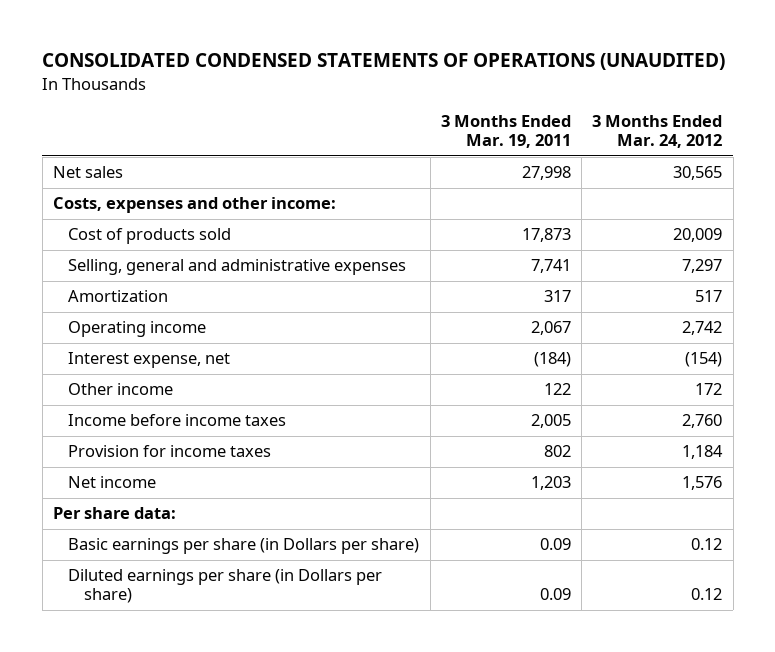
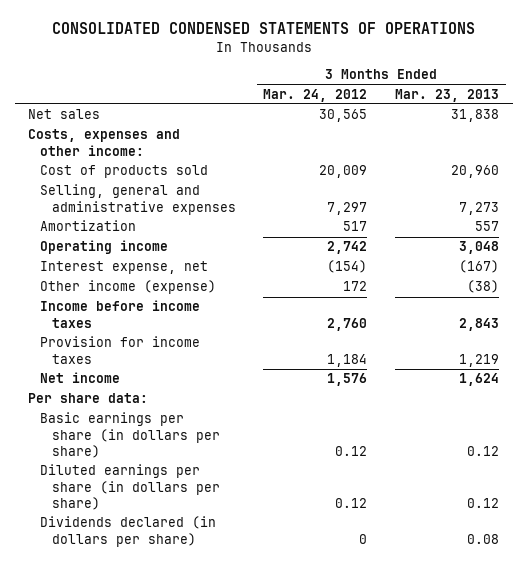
- CONSOLIDATED CONDENSED STATEMENTS OF OPERATIONS (UNAUDITED)
+ CONSOLIDATED CONDENSED STATEMENTS OF OPERATIONS
- | 3 Months Ended Mar. 19, 2011 | 3 Months Ended Mar. 24, 2012
+ | 3 Months Ended Mar. 24, 2012 | 3 Months Ended Mar. 23, 2013
- Other income | 122 | 172
+ Other income (expense) | 172 | (38)
- Basic earnings per share (in Dollars per share) | 0.09 | 0.12
- Diluted earnings per share (in Dollars per share) | 0.09 | 0.12
+ Basic earnings per share (in dollars per share) | 0.12 | 0.12
+ Diluted earnings per share (in dollars per share) | 0.12 | 0.12
+ Dividends declared (in dollars per share) | 0 | 0.08

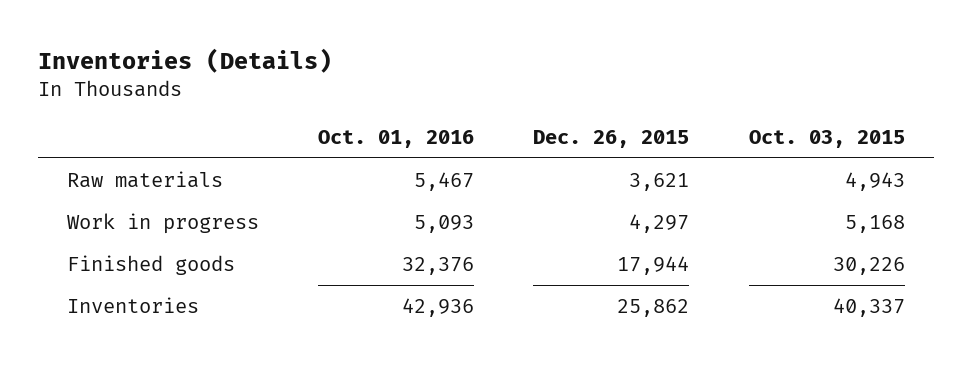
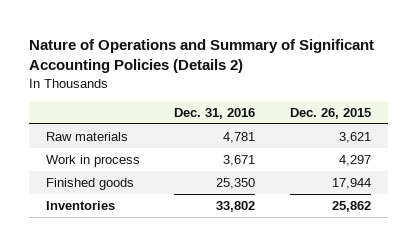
- Inventories (Details)
+ Nature of Operations and Summary of Significant Accounting Policies (Details 2)
- | Oct. 01, 2016 | Dec. 26, 2015 | Oct. 03, 2015
+ | Dec. 31, 2016 | Dec. 26, 2015
- Work in progress | 5,093 | 4,297 | 5,168
+ Work in process | 3,671 | 4,297

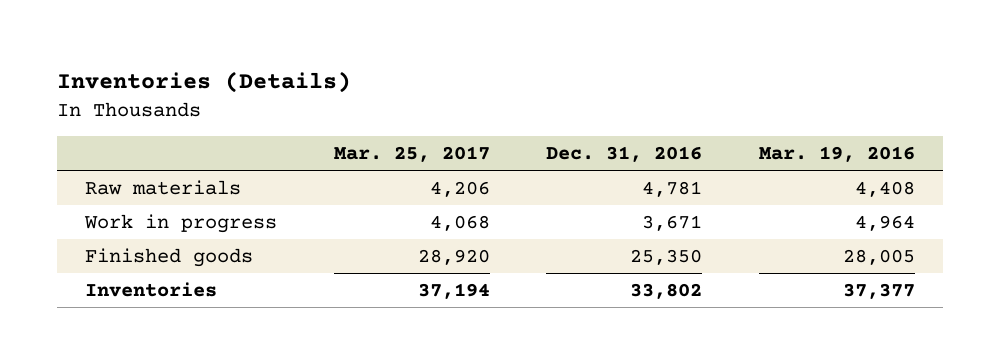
- Nature of Operations and Summary of Significant Accounting Policies (Details 2)
+ Inventories (Details)
- | Dec. 31, 2016 | Dec. 26, 2015
+ | Mar. 25, 2017 | Dec. 31, 2016 | Mar. 19, 2016
- Work in process | 3,671 | 4,297
+ Work in progress | 4,068 | 3,671 | 4,964

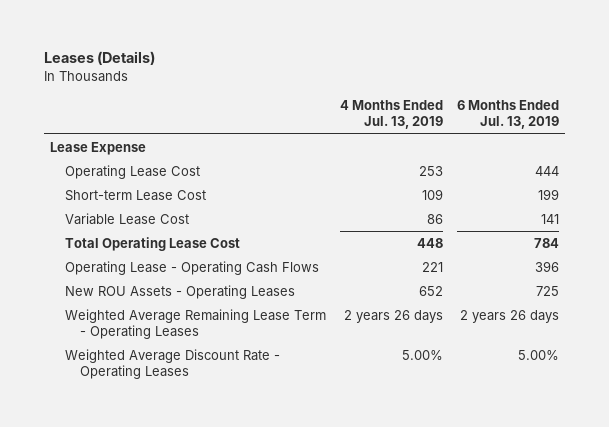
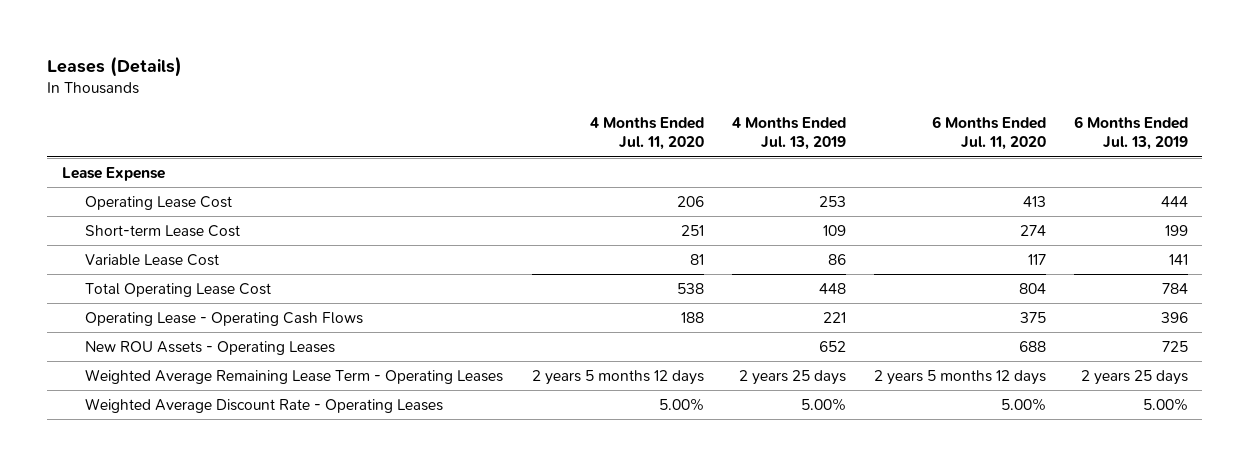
- | 4 Months Ended Jul. 13, 2019 | 6 Months Ended Jul. 13, 2019
+ | 4 Months Ended Jul. 11, 2020 | 4 Months Ended Jul. 13, 2019 | 6 Months Ended Jul. 11, 2020 | 6 Months Ended Jul. 13, 2019
- Weighted Average Remaining Lease Term - Operating Leases | 2 years 26 days | 2 years 26 days
+ Weighted Average Remaining Lease Term - Operating Leases | 2 years 5 months 12 days | 2 years 25 days | 2 years 5 months 12 days | 2 years 25 days

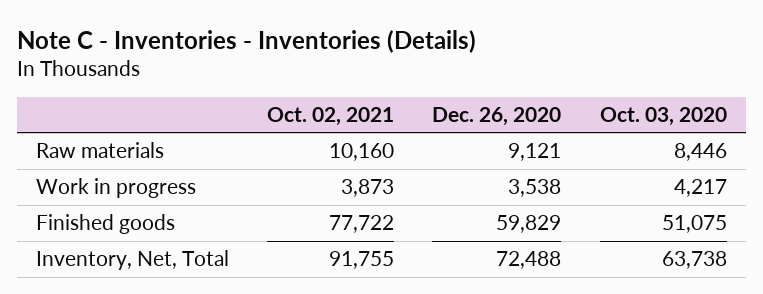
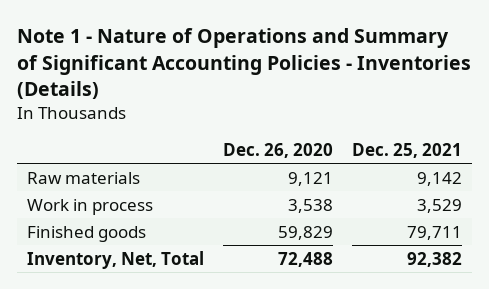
- Note C - Inventories - Inventories (Details)
+ Note 1 - Nature of Operations and Summary of Significant Accounting Policies - Inventories (Details)
- | Oct. 02, 2021 | Dec. 26, 2020 | Oct. 03, 2020
+ | Dec. 26, 2020 | Dec. 25, 2021
- Work in progress | 3,873 | 3,538 | 4,217
+ Work in process | 3,538 | 3,529

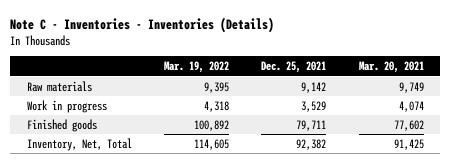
- Note 1 - Nature of Operations and Summary of Significant Accounting Policies - Inventories (Details)
+ Note C - Inventories - Inventories (Details)
- | Dec. 26, 2020 | Dec. 25, 2021
+ | Mar. 19, 2022 | Dec. 25, 2021 | Mar. 20, 2021
- Work in process | 3,538 | 3,529
+ Work in progress | 4,318 | 3,529 | 4,074

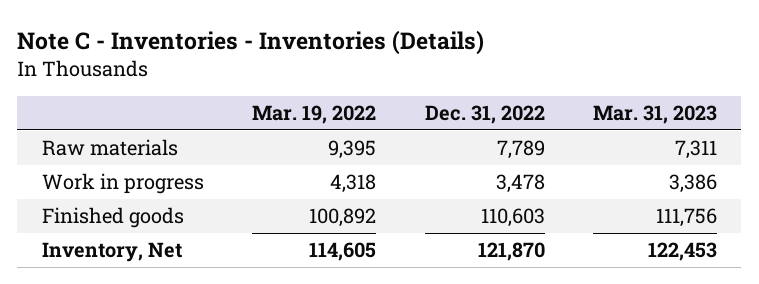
- | Mar. 19, 2022 | Dec. 25, 2021 | Mar. 20, 2021
+ | Mar. 19, 2022 | Dec. 31, 2022 | Mar. 31, 2023
- Inventory, Net, Total | 114,605 | 92,382 | 91,425
+ Inventory, Net | 114,605 | 121,870 | 122,453

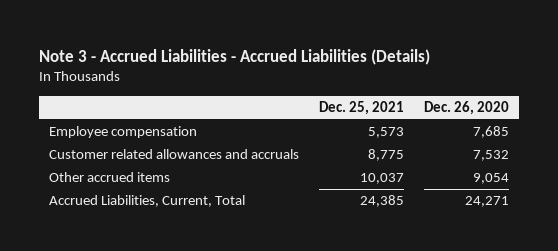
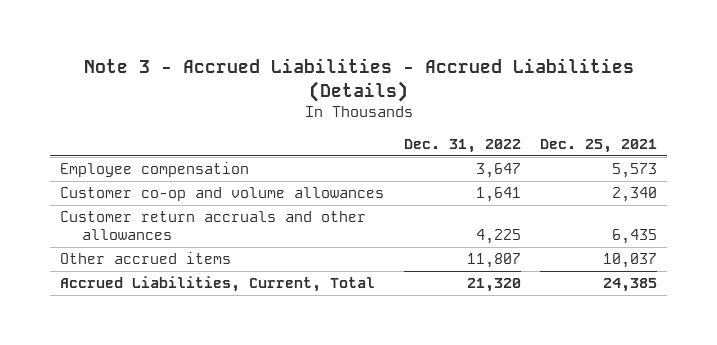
- | Dec. 25, 2021 | Dec. 26, 2020
+ | Dec. 31, 2022 | Dec. 25, 2021
- Customer related allowances and accruals | 8,775 | 7,532
+ Customer co-op and volume allowances | 1,641 | 2,340
+ Customer return accruals and other allowances | 4,225 | 6,435

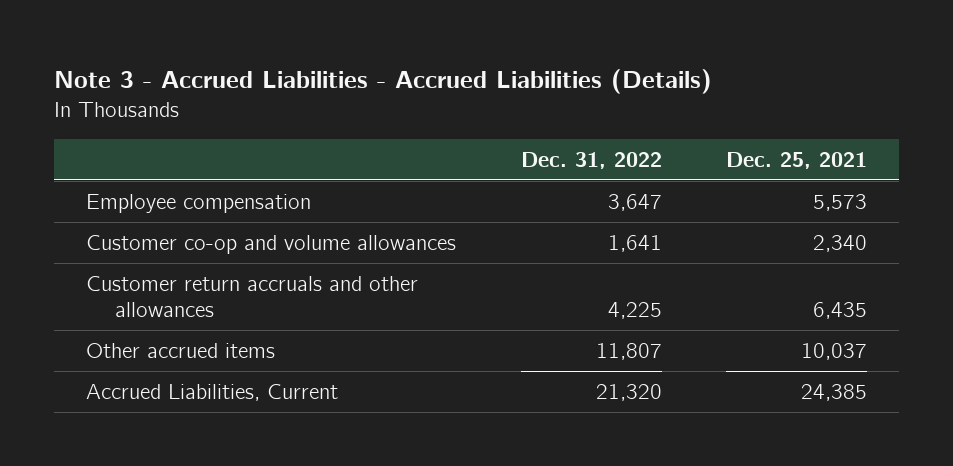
- Accrued Liabilities, Current, Total | 21,320 | 24,385
+ Accrued Liabilities, Current | 21,320 | 24,385

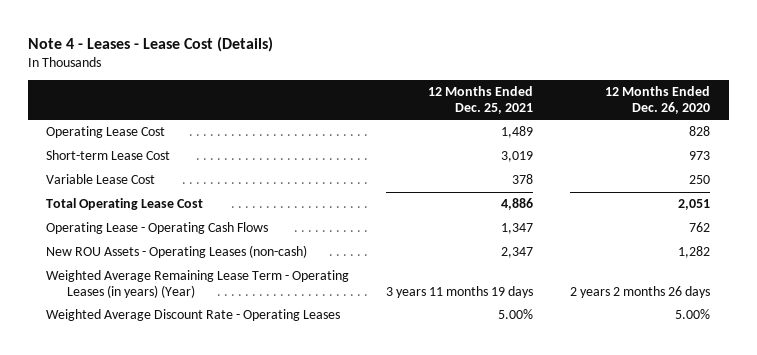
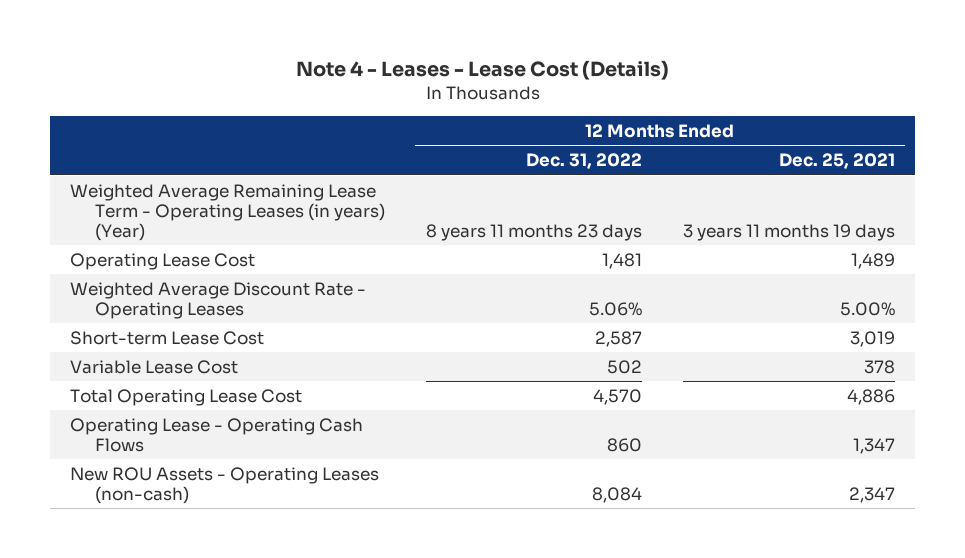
- | 12 Months Ended Dec. 25, 2021 | 12 Months Ended Dec. 26, 2020
+ | 12 Months Ended Dec. 31, 2022 | 12 Months Ended Dec. 25, 2021
moved up: Weighted Average Remaining Lease Term - Operating Leases (in years) (Year) | 8 years 11 months 23 days | 3 years 11 months 19 days
moved up: Weighted Average Discount Rate - Operating Leases | 5.06% | 5.00%

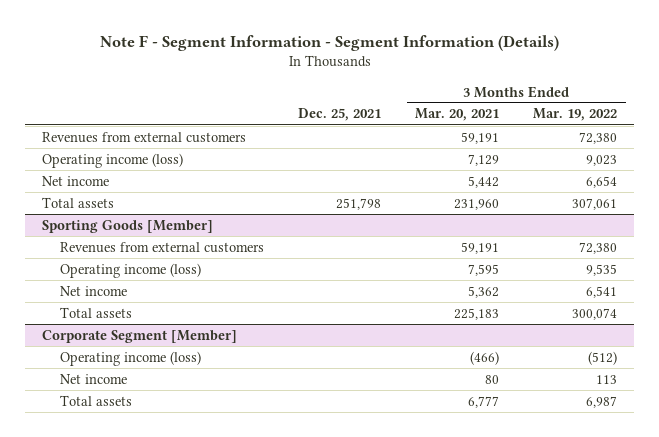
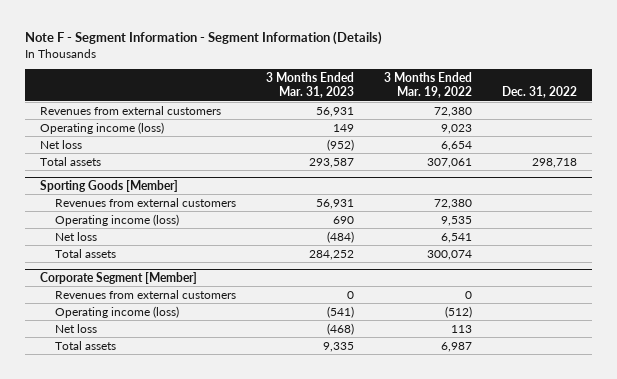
- | Dec. 25, 2021 | 3 Months Ended Mar. 20, 2021 | 3 Months Ended Mar. 19, 2022
+ | 3 Months Ended Mar. 31, 2023 | 3 Months Ended Mar. 19, 2022 | Dec. 31, 2022
- Net income | | 5,442 | 6,654
+ Net loss | (952) | 6,654 |
@ Sporting Goods [Member]
- Net income | | 5,362 | 6,541
+ Net loss | (484) | 6,541 |
@ Corporate Segment [Member]
+ Revenues from external customers | 0 | 0 |
- Net income | | 80 | 113
+ Net loss | (468) | 113 |

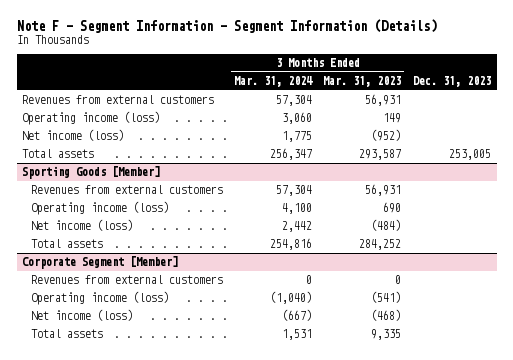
- | 3 Months Ended Mar. 31, 2023 | 3 Months Ended Mar. 19, 2022 | Dec. 31, 2022
+ | 3 Months Ended Mar. 31, 2024 | 3 Months Ended Mar. 31, 2023 | Dec. 31, 2023
- Net loss | (952) | 6,654 |
+ Net income (loss) | 1,775 | (952) |
@ Sporting Goods [Member]
- Net loss | (484) | 6,541 |
+ Net income (loss) | 2,442 | (484) |
@ Corporate Segment [Member]
- Net loss | (468) | 113 |
+ Net income (loss) | (667) | (468) |

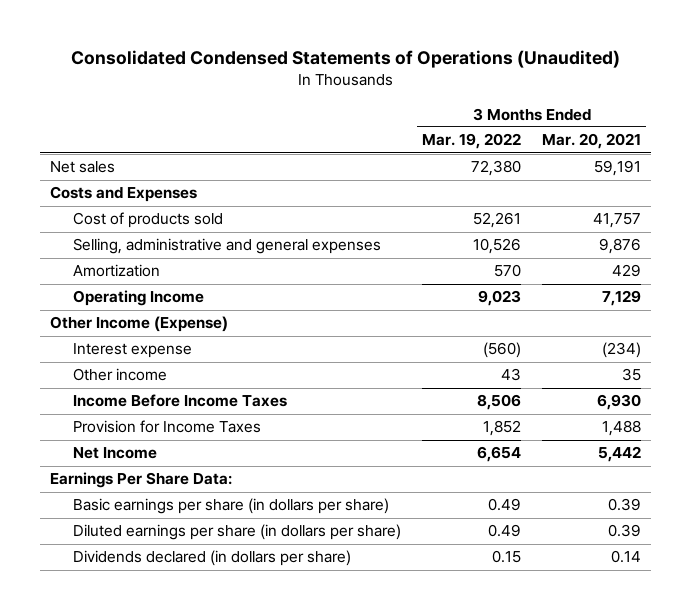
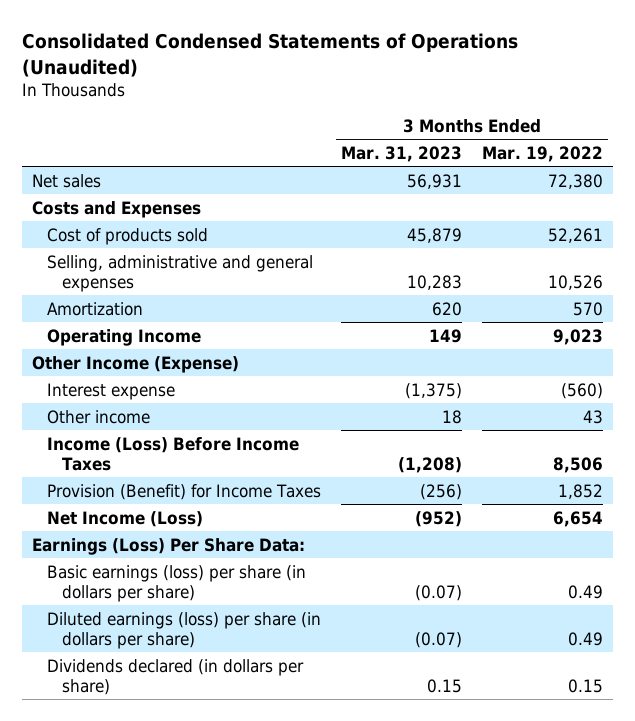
- | 3 Months Ended Mar. 19, 2022 | 3 Months Ended Mar. 20, 2021
+ | 3 Months Ended Mar. 31, 2023 | 3 Months Ended Mar. 19, 2022
- Income Before Income Taxes | 8,506 | 6,930
- Provision for Income Taxes | 1,852 | 1,488
- Net Income | 6,654 | 5,442
- Earnings Per Share Data:
- Basic earnings per share (in dollars per share) | 0.49 | 0.39
- Diluted earnings per share (in dollars per share) | 0.49 | 0.39
+ Income (Loss) Before Income Taxes | (1,208) | 8,506
+ Provision (Benefit) for Income Taxes | (256) | 1,852
+ Net Income (Loss) | (952) | 6,654
+ Earnings (Loss) Per Share Data:
+ Basic earnings (loss) per share (in dollars per share) | (0.07) | 0.49
+ Diluted earnings (loss) per share (in dollars per share) | (0.07) | 0.49

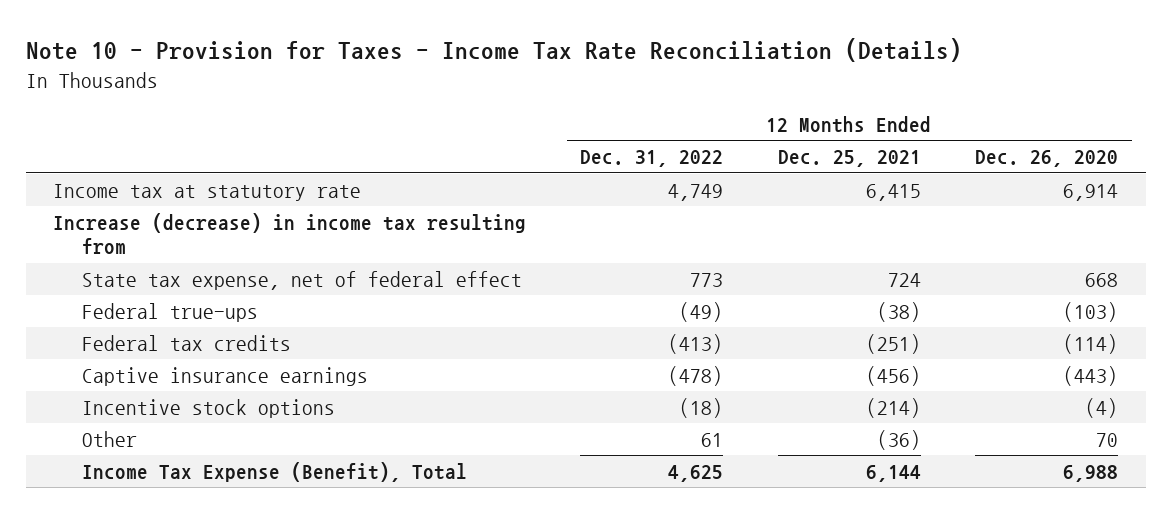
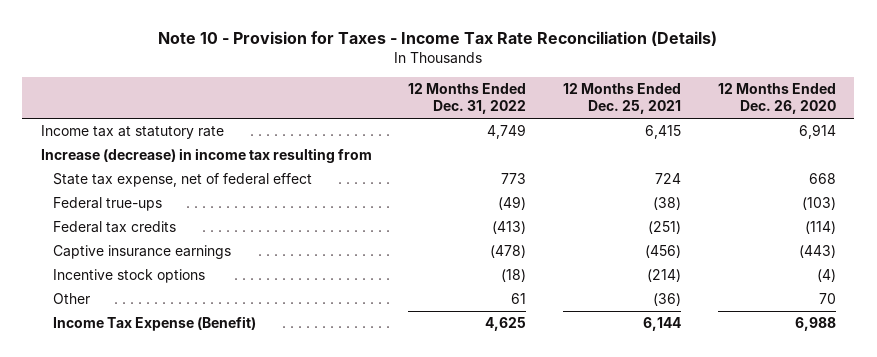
- Income Tax Expense (Benefit), Total | 4,625 | 6,144 | 6,988
+ Income Tax Expense (Benefit) | 4,625 | 6,144 | 6,988

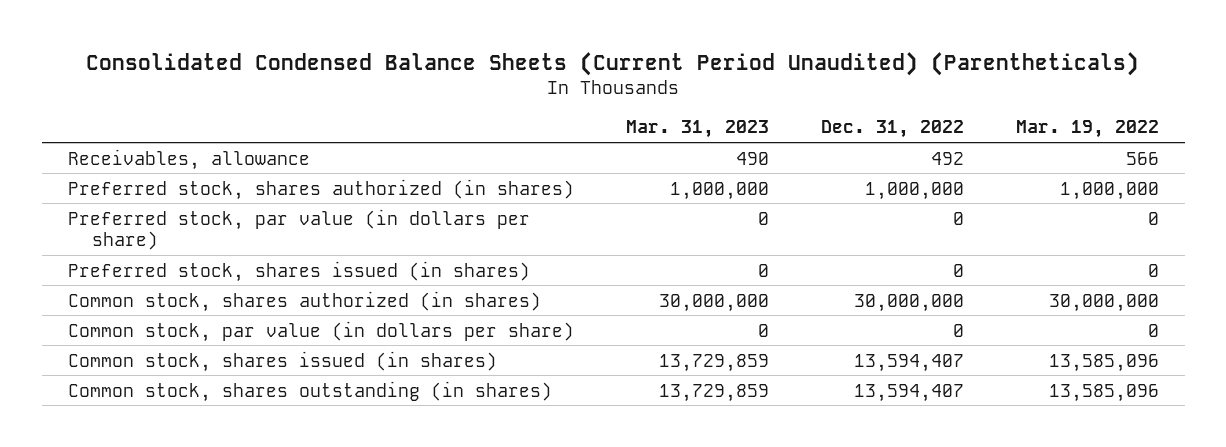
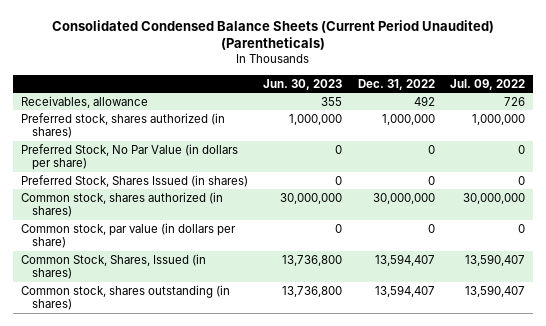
- | Mar. 31, 2023 | Dec. 31, 2022 | Mar. 19, 2022
+ | Jun. 30, 2023 | Dec. 31, 2022 | Jul. 09, 2022
- Preferred stock, par value (in dollars per share) | 0 | 0 | 0
- Preferred stock, shares issued (in shares) | 0 | 0 | 0
+ Preferred Stock, No Par Value (in dollars per share) | 0 | 0 | 0
+ Preferred Stock, Shares Issued (in shares) | 0 | 0 | 0
- Common stock, shares issued (in shares) | 13,729,859 | 13,594,407 | 13,585,096
+ Common Stock, Shares, Issued (in shares) | 13,736,800 | 13,594,407 | 13,590,407

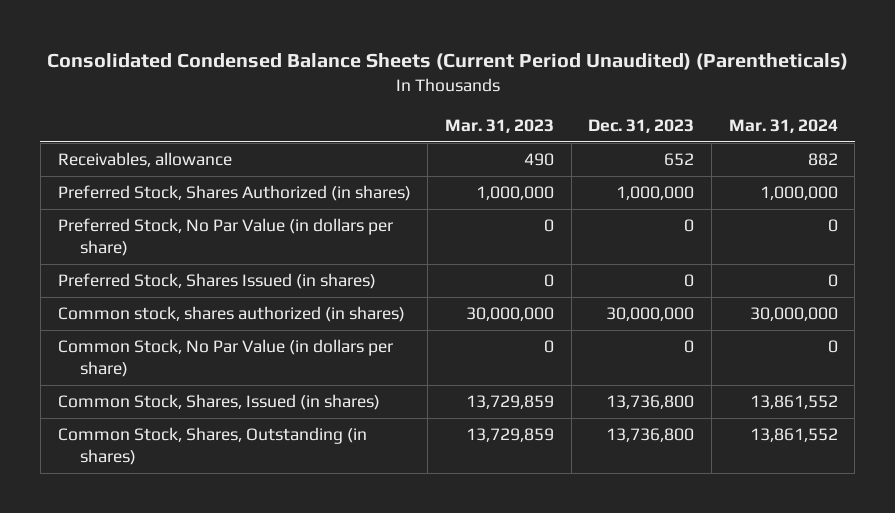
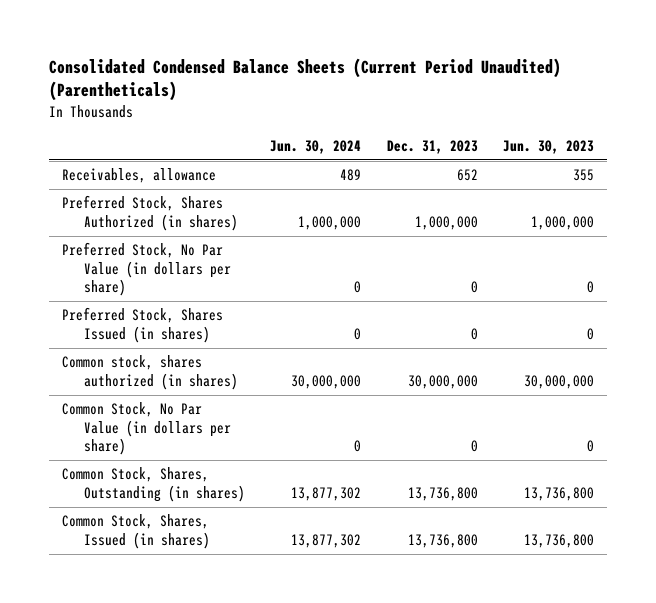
- | Mar. 31, 2023 | Dec. 31, 2023 | Mar. 31, 2024
+ | Jun. 30, 2024 | Dec. 31, 2023 | Jun. 30, 2023
moved down: Common Stock, Shares, Issued (in shares) | 13,877,302 | 13,736,800 | 13,736,800

